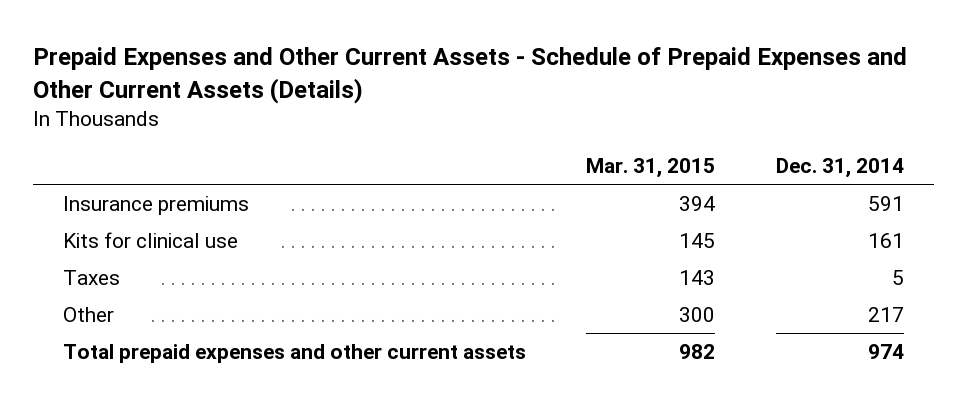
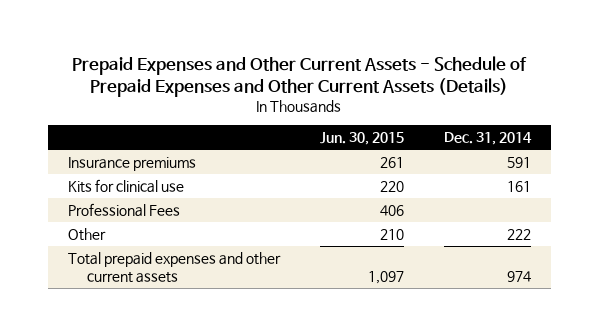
- | Mar. 31, 2015 | Dec. 31, 2014
+ | Jun. 30, 2015 | Dec. 31, 2014
- Taxes | 143 | 5
- Other | 300 | 217
+ Professional Fees | 406 |
+ Other | 210 | 222

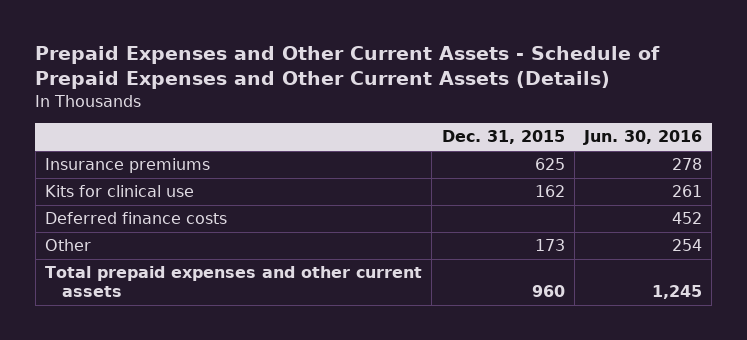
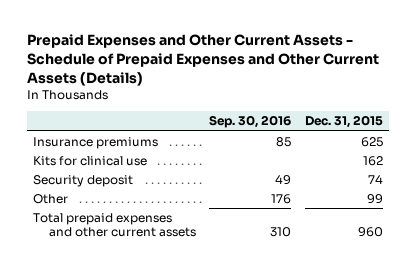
- | Dec. 31, 2015 | Jun. 30, 2016
+ | Sep. 30, 2016 | Dec. 31, 2015
- Deferred finance costs | | 452
- Other | 173 | 254
+ Security deposit | 49 | 74
+ Other | 176 | 99

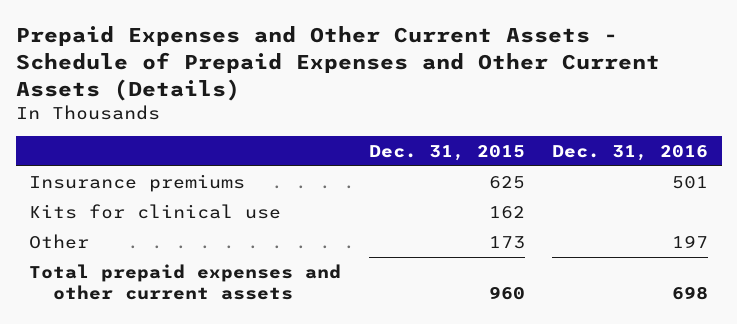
- | Sep. 30, 2016 | Dec. 31, 2015
+ | Dec. 31, 2015 | Dec. 31, 2016
- Security deposit | 49 | 74
- Other | 176 | 99
+ Other | 173 | 197

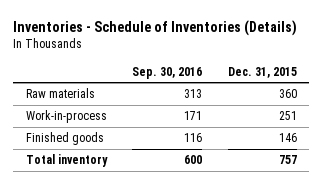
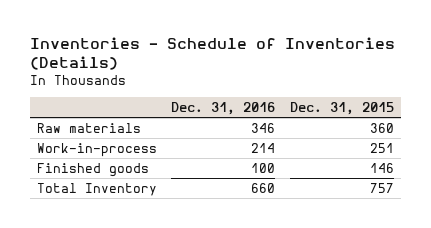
- | Sep. 30, 2016 | Dec. 31, 2015
+ | Dec. 31, 2016 | Dec. 31, 2015
- Total inventory | 600 | 757
+ Total Inventory | 660 | 757

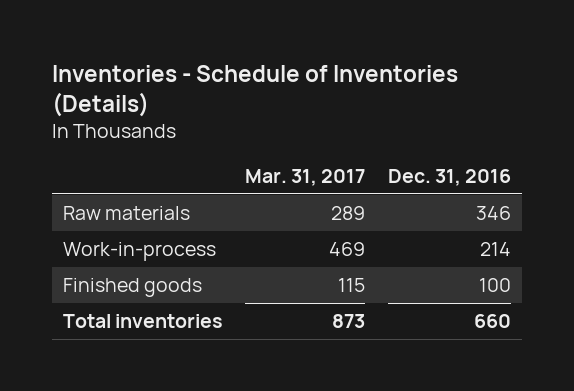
- | Dec. 31, 2016 | Dec. 31, 2015
+ | Mar. 31, 2017 | Dec. 31, 2016
- Total Inventory | 660 | 757
+ Total inventories | 873 | 660

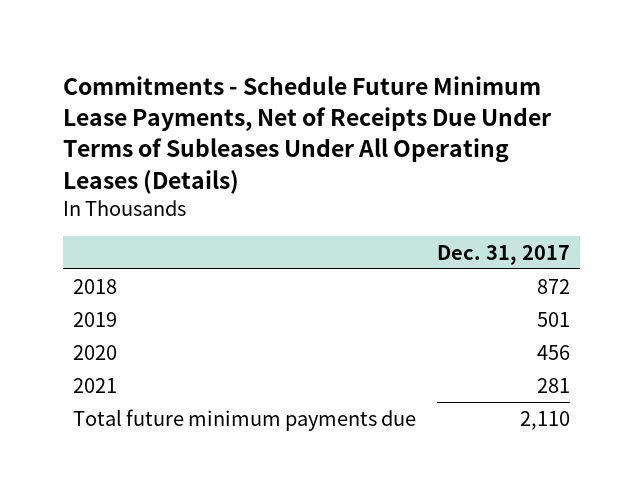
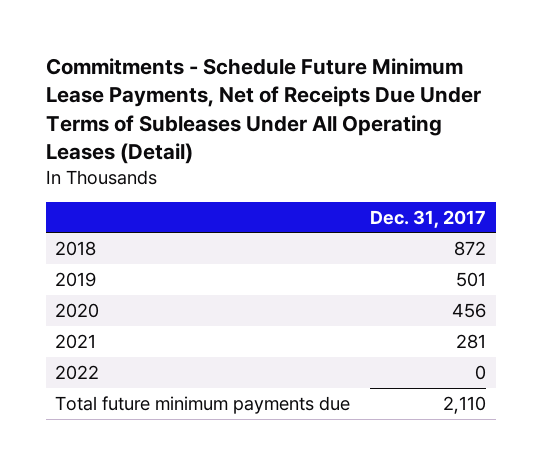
- Commitments - Schedule Future Minimum Lease Payments, Net of Receipts Due Under Terms of Subleases Under All Operating Leases (Details)
+ Commitments - Schedule Future Minimum Lease Payments, Net of Receipts Due Under Terms of Subleases Under All Operating Leases (Detail)
+ 2022 | 0

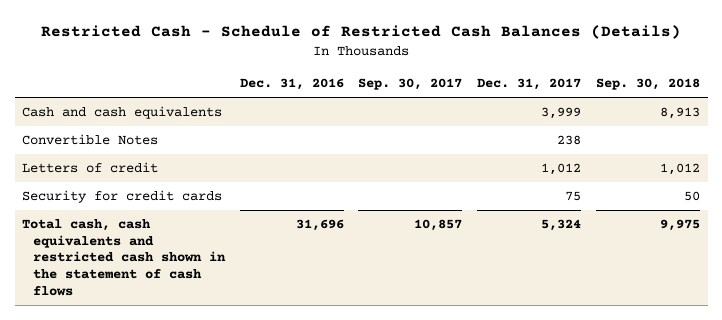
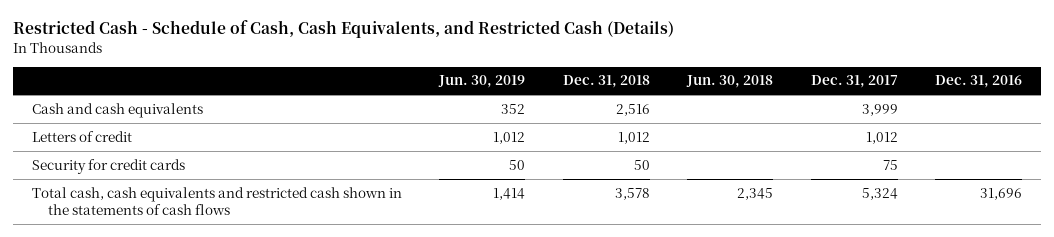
- Restricted Cash - Schedule of Restricted Cash Balances (Details)
+ Restricted Cash - Schedule of Cash, Cash Equivalents, and Restricted Cash (Details)
- | Dec. 31, 2016 | Sep. 30, 2017 | Dec. 31, 2017 | Sep. 30, 2018
+ | Jun. 30, 2019 | Dec. 31, 2018 | Jun. 30, 2018 | Dec. 31, 2017 | Dec. 31, 2016
- Convertible Notes | | | 238 |
- Total cash, cash equivalents and restricted cash shown in the statement of cash flows | 31,696 | 10,857 | 5,324 | 9,975
+ Total cash, cash equivalents and restricted cash shown in the statements of cash flows | 1,414 | 3,578 | 2,345 | 5,324 | 31,696

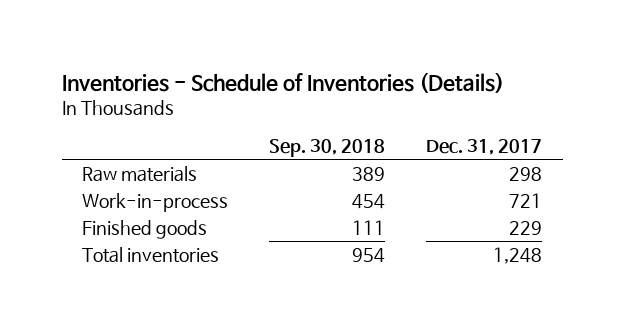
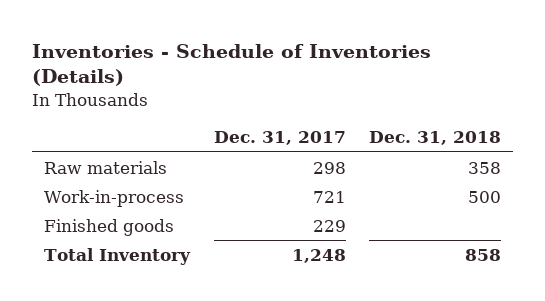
- | Sep. 30, 2018 | Dec. 31, 2017
+ | Dec. 31, 2017 | Dec. 31, 2018
- Total inventories | 954 | 1,248
+ Total Inventory | 1,248 | 858

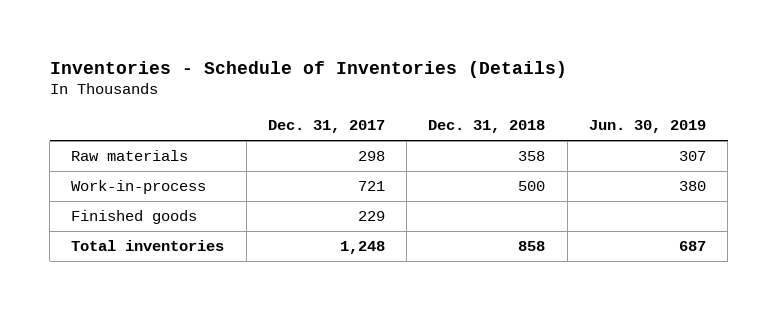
- | Dec. 31, 2017 | Dec. 31, 2018
+ | Dec. 31, 2017 | Dec. 31, 2018 | Jun. 30, 2019
- Total Inventory | 1,248 | 858
+ Total inventories | 1,248 | 858 | 687

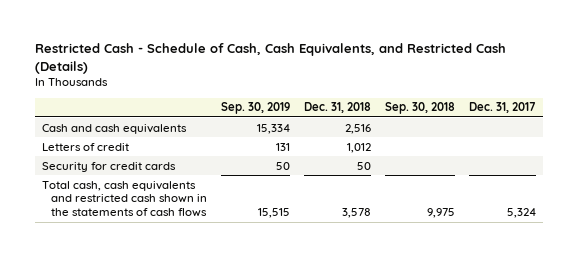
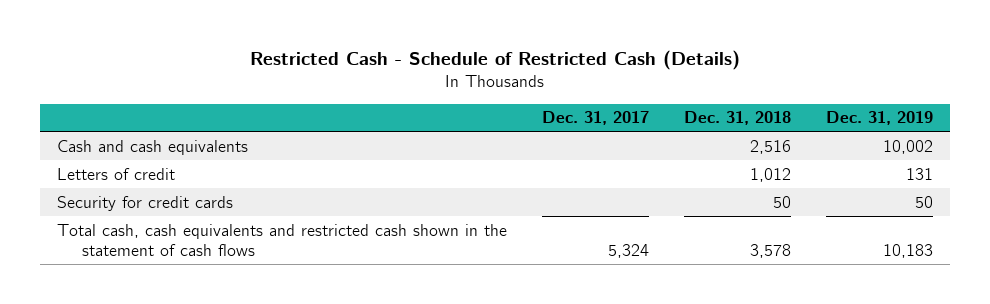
- Restricted Cash - Schedule of Cash, Cash Equivalents, and Restricted Cash (Details)
+ Restricted Cash - Schedule of Restricted Cash (Details)
- | Sep. 30, 2019 | Dec. 31, 2018 | Sep. 30, 2018 | Dec. 31, 2017
+ | Dec. 31, 2017 | Dec. 31, 2018 | Dec. 31, 2019
- Total cash, cash equivalents and restricted cash shown in the statements of cash flows | 15,515 | 3,578 | 9,975 | 5,324
+ Total cash, cash equivalents and restricted cash shown in the statement of cash flows | 5,324 | 3,578 | 10,183

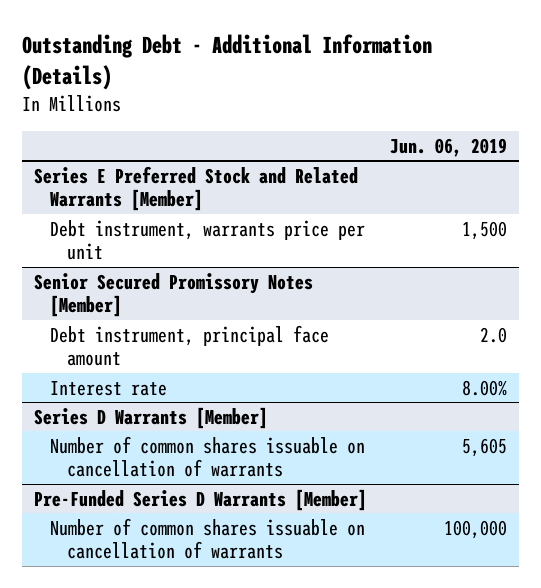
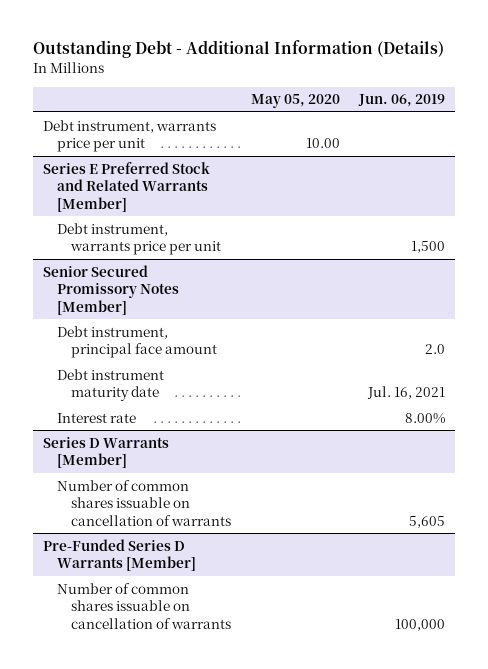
- | Jun. 06, 2019
+ | May 05, 2020 | Jun. 06, 2019
+ Debt instrument, warrants price per unit | 10.00 |
@ Senior Secured Promissory Notes [Member]
+ Debt instrument maturity date | | Jul. 16, 2021

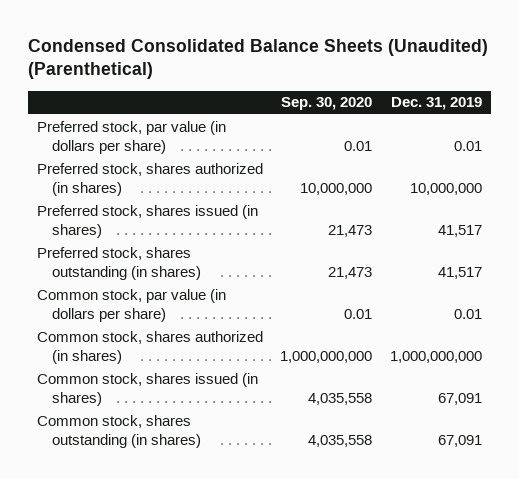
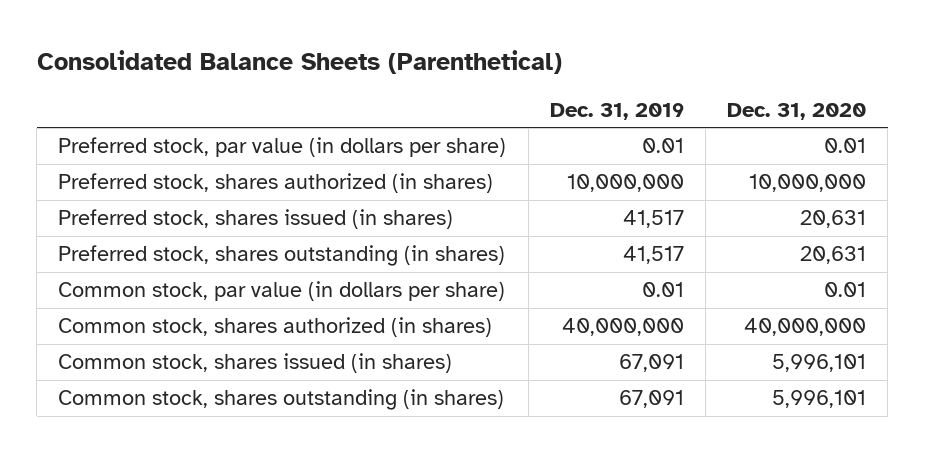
- Condensed Consolidated Balance Sheets (Unaudited) (Parenthetical)
+ Consolidated Balance Sheets (Parenthetical)
- | Sep. 30, 2020 | Dec. 31, 2019
+ | Dec. 31, 2019 | Dec. 31, 2020
- Common stock, shares authorized (in shares) | 1,000,000,000 | 1,000,000,000
+ Common stock, shares authorized (in shares) | 40,000,000 | 40,000,000

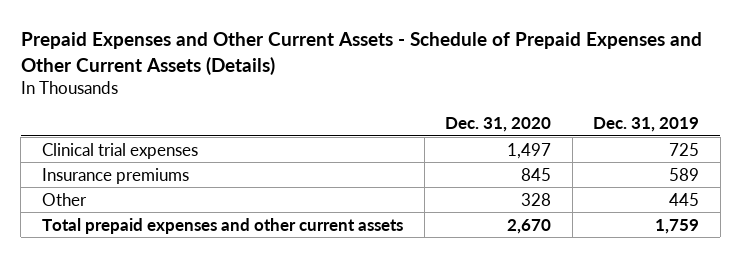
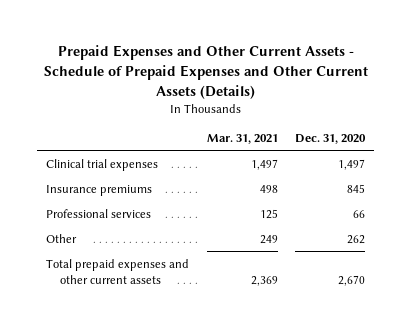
- | Dec. 31, 2020 | Dec. 31, 2019
+ | Mar. 31, 2021 | Dec. 31, 2020
- Other | 328 | 445
+ Professional services | 125 | 66
+ Other | 249 | 262

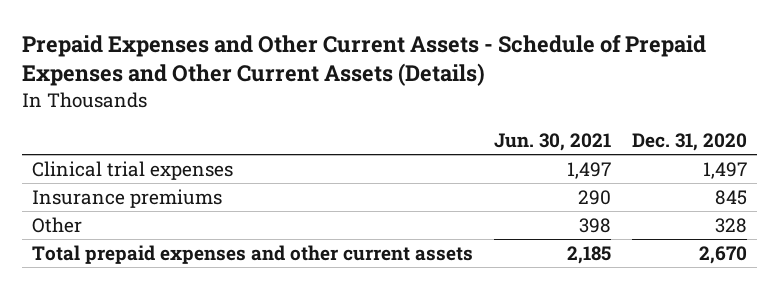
- | Mar. 31, 2021 | Dec. 31, 2020
+ | Jun. 30, 2021 | Dec. 31, 2020
- Professional services | 125 | 66
- Other | 249 | 262
+ Other | 398 | 328

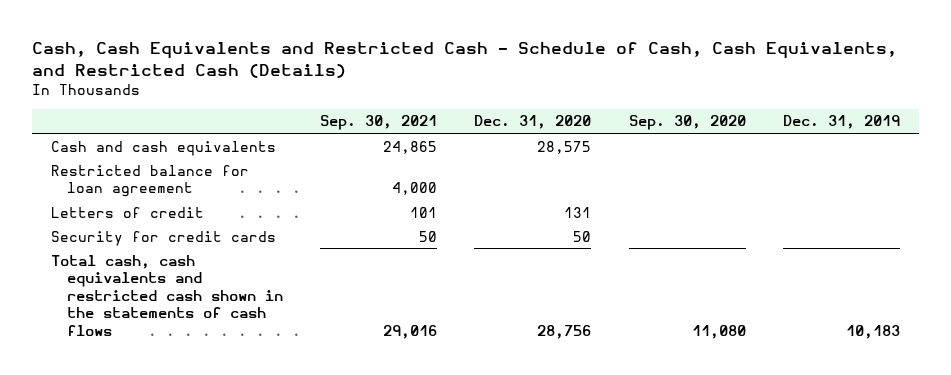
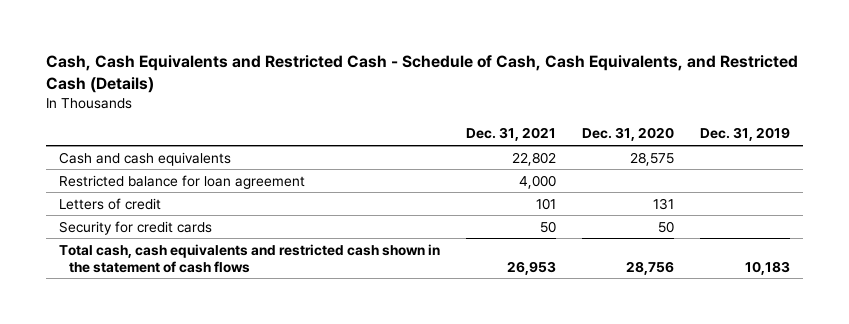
- | Sep. 30, 2021 | Dec. 31, 2020 | Sep. 30, 2020 | Dec. 31, 2019
+ | Dec. 31, 2021 | Dec. 31, 2020 | Dec. 31, 2019
- Total cash, cash equivalents and restricted cash shown in the statements of cash flows | 29,016 | 28,756 | 11,080 | 10,183
+ Total cash, cash equivalents and restricted cash shown in the statement of cash flows | 26,953 | 28,756 | 10,183

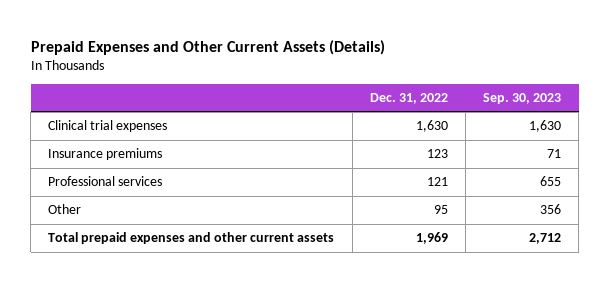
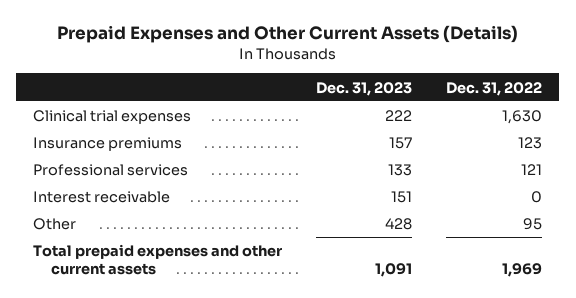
- | Dec. 31, 2022 | Sep. 30, 2023
+ | Dec. 31, 2023 | Dec. 31, 2022
+ Interest receivable | 151 | 0

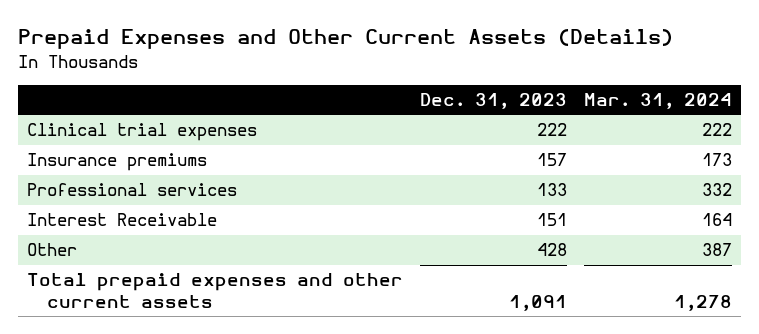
- | Dec. 31, 2023 | Dec. 31, 2022
+ | Dec. 31, 2023 | Mar. 31, 2024
- Interest receivable | 151 | 0
+ Interest Receivable | 151 | 164

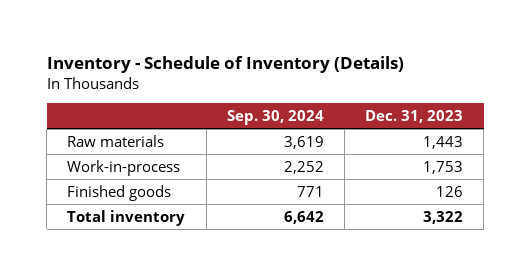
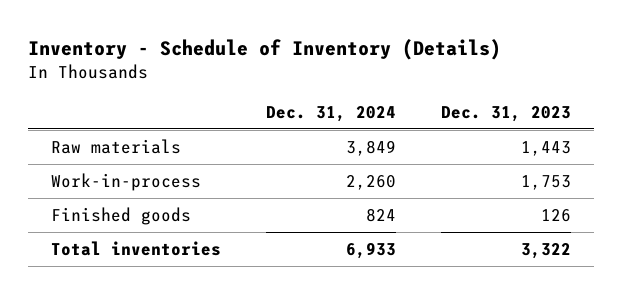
- | Sep. 30, 2024 | Dec. 31, 2023
+ | Dec. 31, 2024 | Dec. 31, 2023
- Total inventory | 6,642 | 3,322
+ Total inventories | 6,933 | 3,322

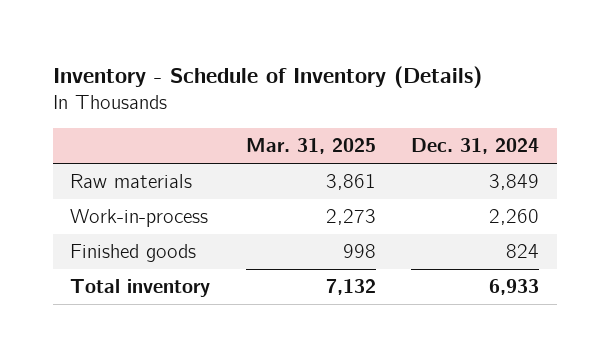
- | Dec. 31, 2024 | Dec. 31, 2023
+ | Mar. 31, 2025 | Dec. 31, 2024
- Total inventories | 6,933 | 3,322
+ Total inventory | 7,132 | 6,933

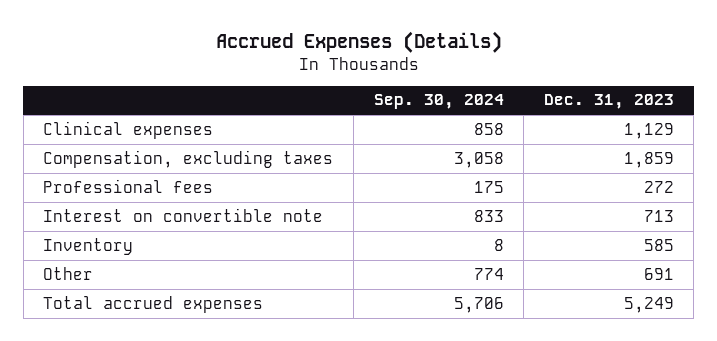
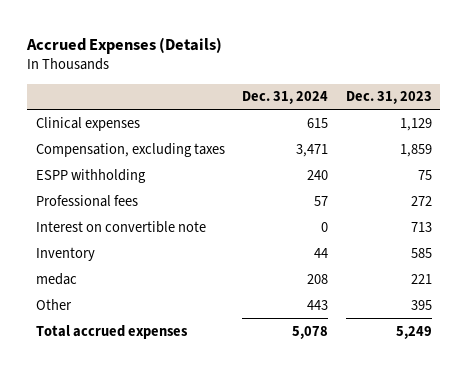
- | Sep. 30, 2024 | Dec. 31, 2023
+ | Dec. 31, 2024 | Dec. 31, 2023
+ ESPP withholding | 240 | 75
- Other | 774 | 691
+ medac | 208 | 221
+ Other | 443 | 395

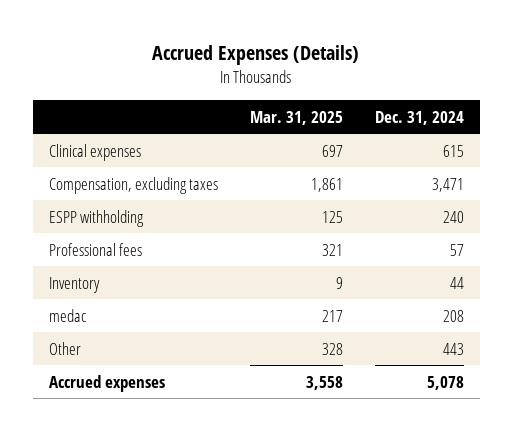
- | Dec. 31, 2024 | Dec. 31, 2023
+ | Mar. 31, 2025 | Dec. 31, 2024
- Interest on convertible note | 0 | 713
- Total accrued expenses | 5,078 | 5,249
+ Accrued expenses | 3,558 | 5,078

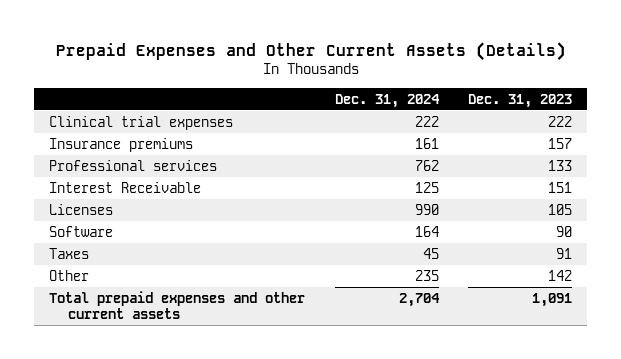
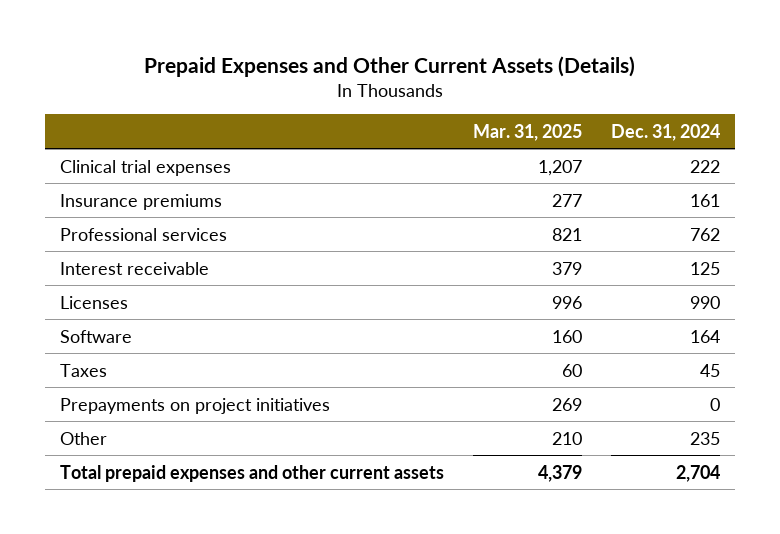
- | Dec. 31, 2024 | Dec. 31, 2023
+ | Mar. 31, 2025 | Dec. 31, 2024
- Interest Receivable | 125 | 151
+ Interest receivable | 379 | 125
+ Prepayments on project initiatives | 269 | 0

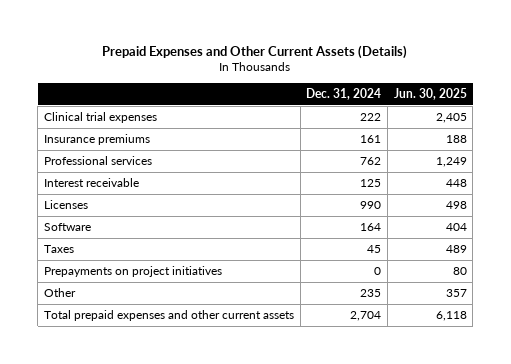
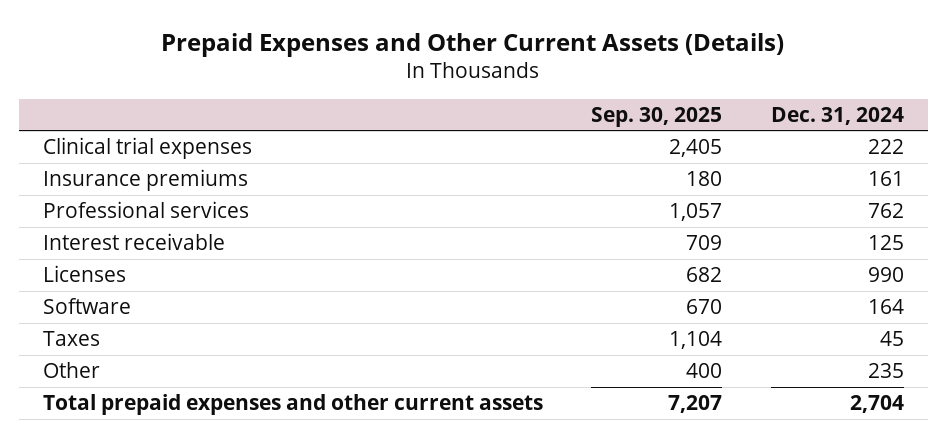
- | Dec. 31, 2024 | Jun. 30, 2025
+ | Sep. 30, 2025 | Dec. 31, 2024
- Prepayments on project initiatives | 0 | 80

